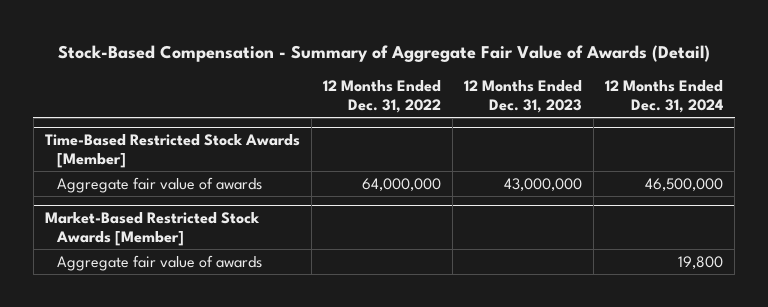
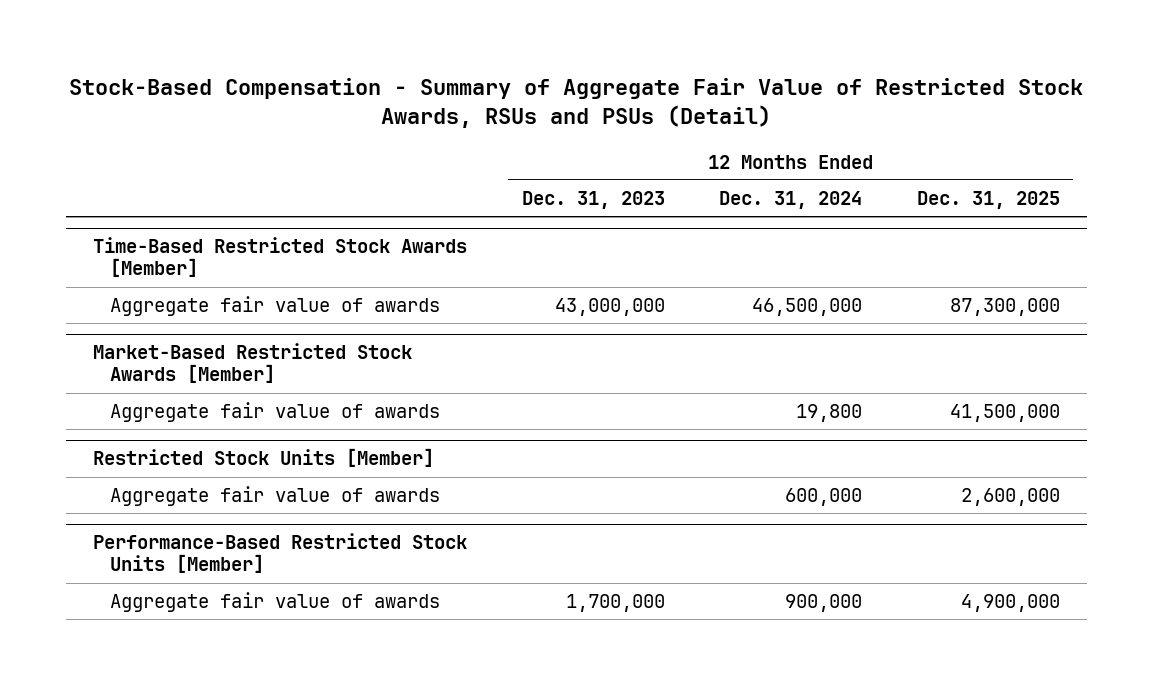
- Stock-Based Compensation - Summary of Aggregate Fair Value of Awards (Detail)
+ Stock-Based Compensation - Summary of Aggregate Fair Value of Restricted Stock Awards, RSUs and PSUs (Detail)
- | 12 Months Ended Dec. 31, 2022 | 12 Months Ended Dec. 31, 2023 | 12 Months Ended Dec. 31, 2024
+ | 12 Months Ended Dec. 31, 2023 | 12 Months Ended Dec. 31, 2024 | 12 Months Ended Dec. 31, 2025
+ Restricted Stock Units [Member]
+ Aggregate fair value of awards | | 600,000 | 2,600,000
+ Performance-Based Restricted Stock Units [Member]
+ Aggregate fair value of awards | 1,700,000 | 900,000 | 4,900,000

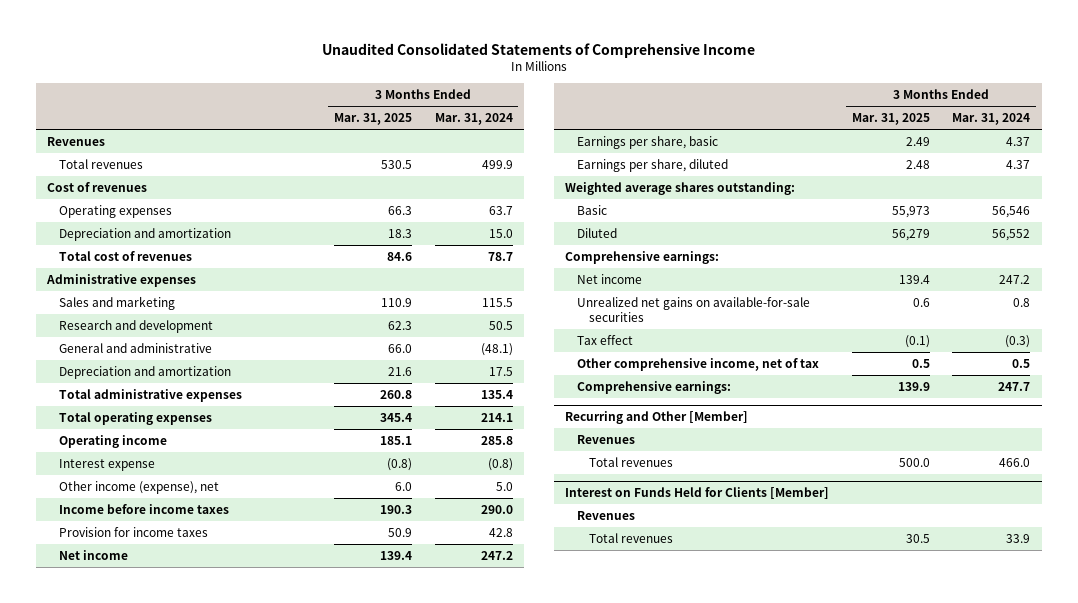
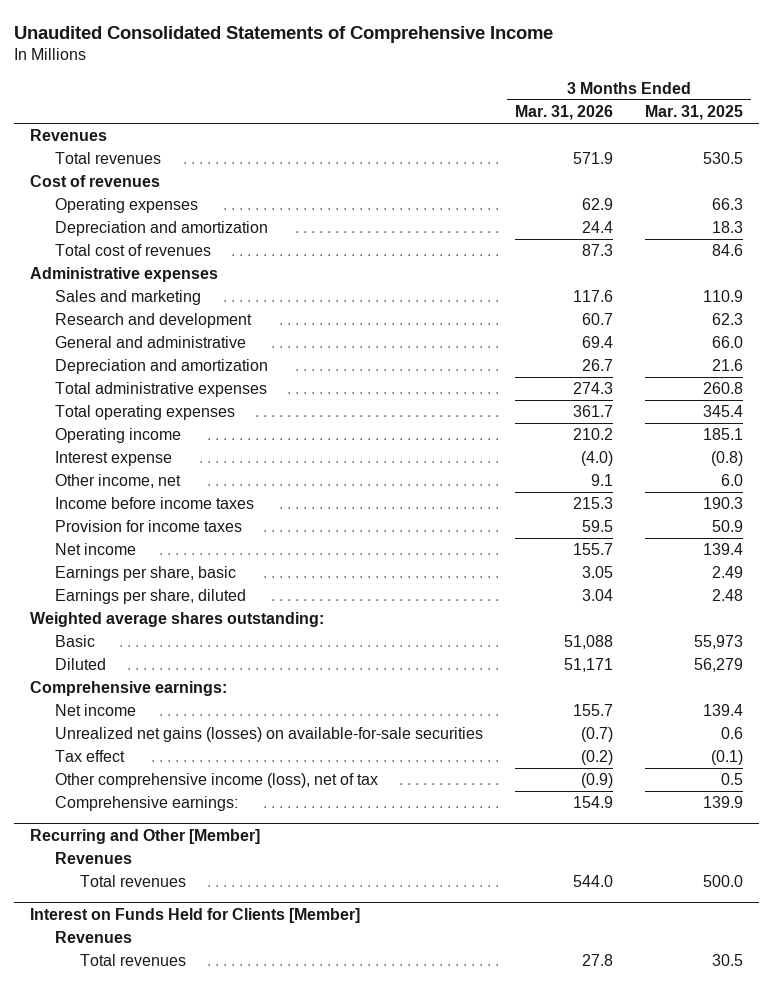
- | 3 Months Ended Mar. 31, 2025 | 3 Months Ended Mar. 31, 2024
+ | 3 Months Ended Mar. 31, 2026 | 3 Months Ended Mar. 31, 2025
- Other income (expense), net | 6.0 | 5.0
+ Other income, net | 9.1 | 6.0
- Unrealized net gains on available-for-sale securities | 0.6 | 0.8
+ Unrealized net gains (losses) on available-for-sale securities | (0.7) | 0.6
- Other comprehensive income, net of tax | 0.5 | 0.5
+ Other comprehensive income (loss), net of tax | (0.9) | 0.5

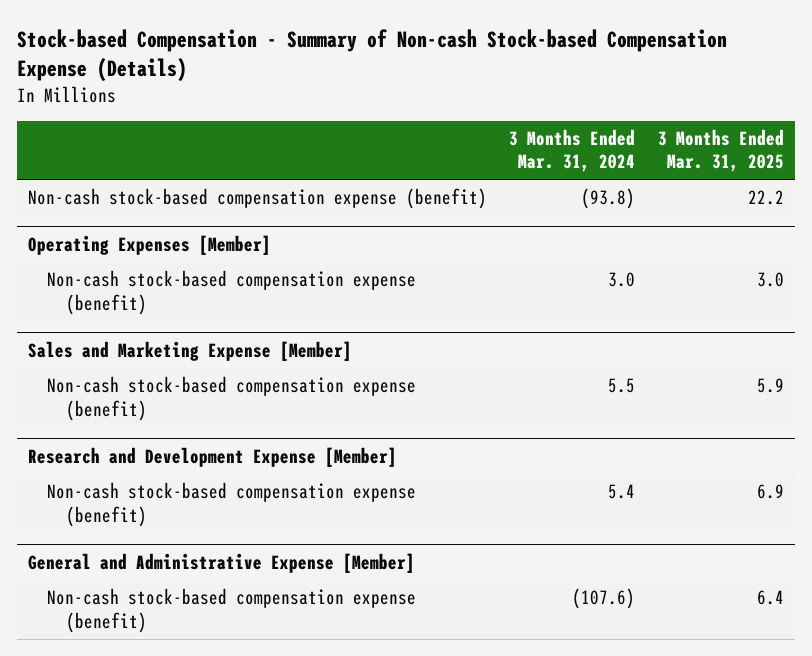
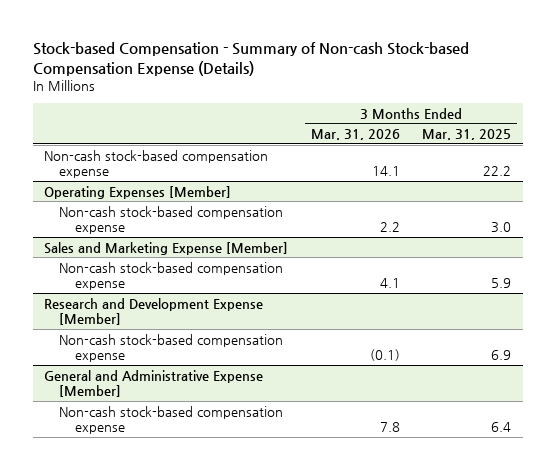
- | 3 Months Ended Mar. 31, 2024 | 3 Months Ended Mar. 31, 2025
+ | 3 Months Ended Mar. 31, 2026 | 3 Months Ended Mar. 31, 2025
- Non-cash stock-based compensation expense (benefit) | (93.8) | 22.2
+ Non-cash stock-based compensation expense | 14.1 | 22.2
@ Operating Expenses [Member]
- Non-cash stock-based compensation expense (benefit) | 3.0 | 3.0
+ Non-cash stock-based compensation expense | 2.2 | 3.0
@ Sales and Marketing Expense [Member]
- Non-cash stock-based compensation expense (benefit) | 5.5 | 5.9
+ Non-cash stock-based compensation expense | 4.1 | 5.9
@ Research and Development Expense [Member]
- Non-cash stock-based compensation expense (benefit) | 5.4 | 6.9
+ Non-cash stock-based compensation expense | (0.1) | 6.9
@ General and Administrative Expense [Member]
- Non-cash stock-based compensation expense (benefit) | (107.6) | 6.4
+ Non-cash stock-based compensation expense | 7.8 | 6.4

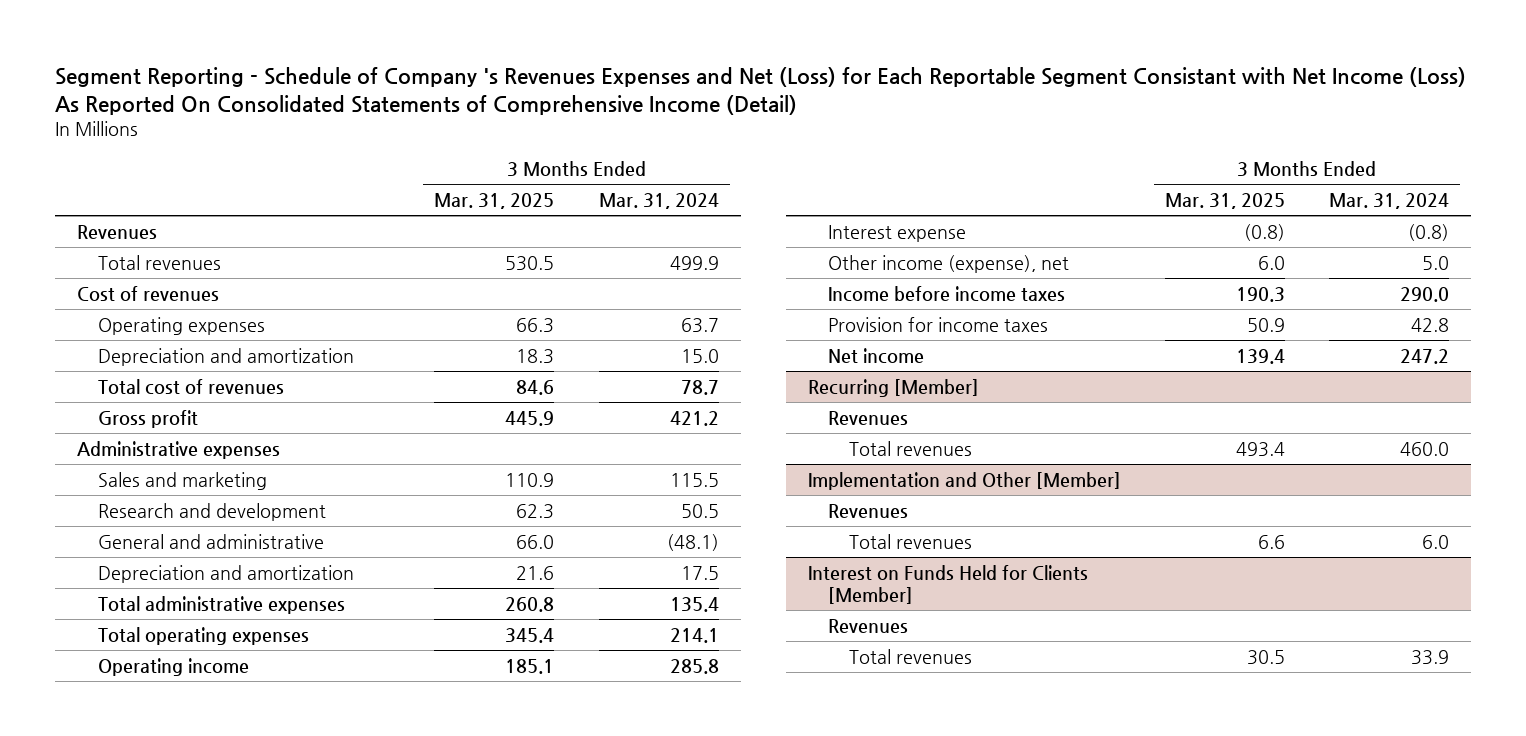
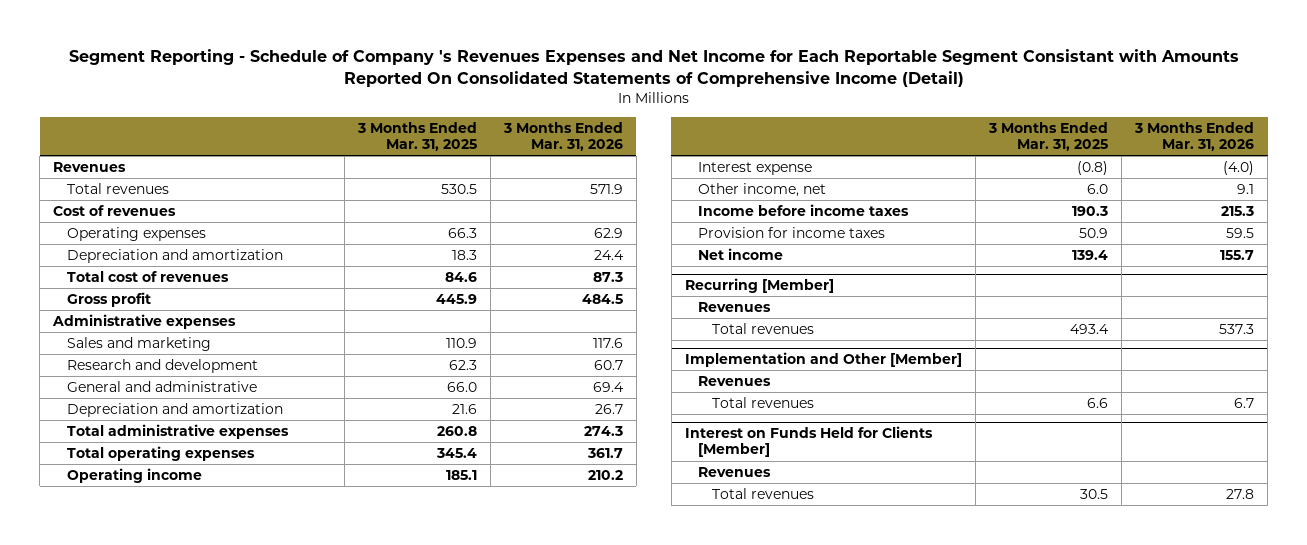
- Segment Reporting - Schedule of Company 's Revenues Expenses and Net (Loss) for Each Reportable Segment Consistant with Net Income (Loss) As Reported On Consolidated Statements of Comprehensive Income (Detail)
+ Segment Reporting - Schedule of Company 's Revenues Expenses and Net Income for Each Reportable Segment Consistant with Amounts Reported On Consolidated Statements of Comprehensive Income (Detail)
- | 3 Months Ended Mar. 31, 2025 | 3 Months Ended Mar. 31, 2024
+ | 3 Months Ended Mar. 31, 2025 | 3 Months Ended Mar. 31, 2026
- Other income (expense), net | 6.0 | 5.0
+ Other income, net | 6.0 | 9.1

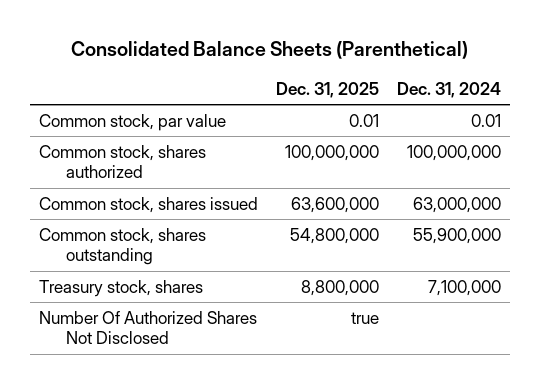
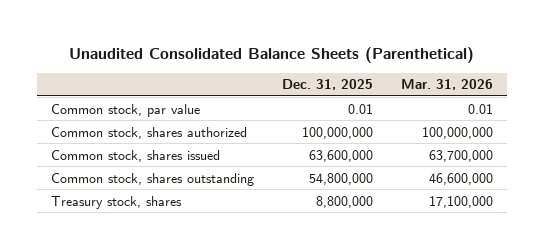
- Consolidated Balance Sheets (Parenthetical)
+ Unaudited Consolidated Balance Sheets (Parenthetical)
- | Dec. 31, 2025 | Dec. 31, 2024
+ | Dec. 31, 2025 | Mar. 31, 2026
- Number Of Authorized Shares Not Disclosed | true |

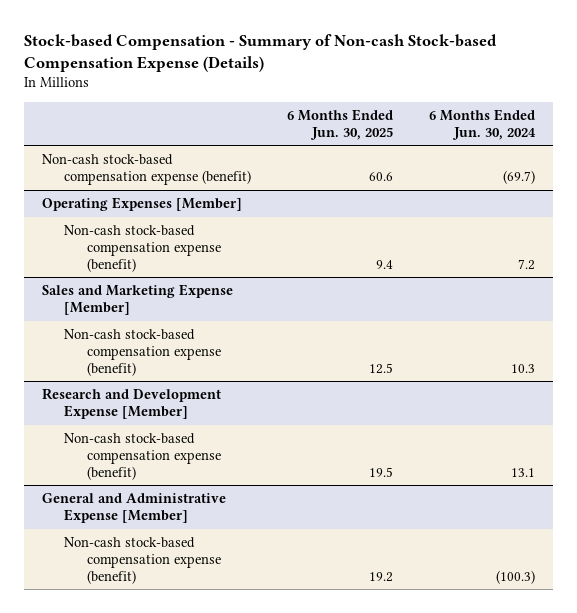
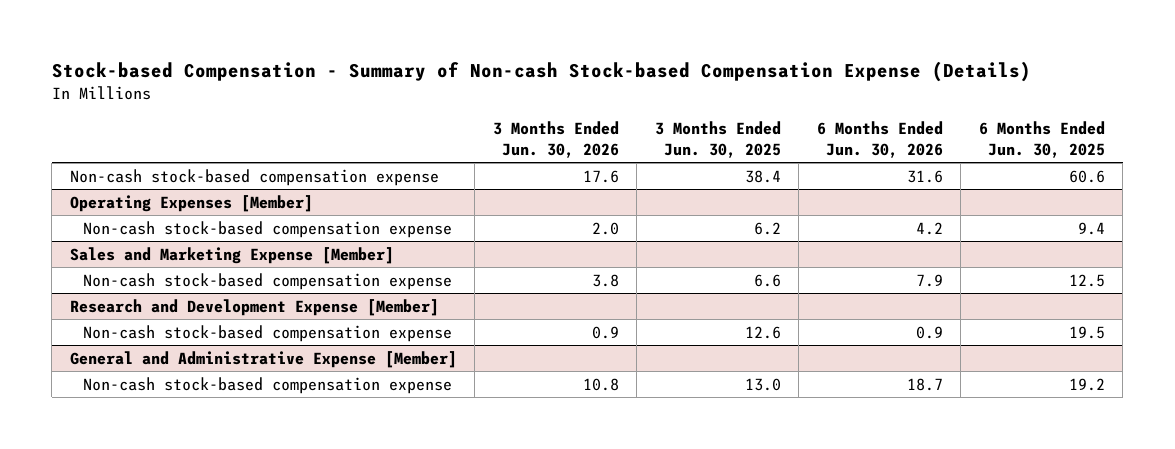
- | 6 Months Ended Jun. 30, 2025 | 6 Months Ended Jun. 30, 2024
+ | 3 Months Ended Jun. 30, 2026 | 3 Months Ended Jun. 30, 2025 | 6 Months Ended Jun. 30, 2026 | 6 Months Ended Jun. 30, 2025
- Non-cash stock-based compensation expense (benefit) | 60.6 | (69.7)
+ Non-cash stock-based compensation expense | 17.6 | 38.4 | 31.6 | 60.6
@ Operating Expenses [Member]
- Non-cash stock-based compensation expense (benefit) | 9.4 | 7.2
+ Non-cash stock-based compensation expense | 2.0 | 6.2 | 4.2 | 9.4
@ Sales and Marketing Expense [Member]
- Non-cash stock-based compensation expense (benefit) | 12.5 | 10.3
+ Non-cash stock-based compensation expense | 3.8 | 6.6 | 7.9 | 12.5
@ Research and Development Expense [Member]
- Non-cash stock-based compensation expense (benefit) | 19.5 | 13.1
+ Non-cash stock-based compensation expense | 0.9 | 12.6 | 0.9 | 19.5
@ General and Administrative Expense [Member]
- Non-cash stock-based compensation expense (benefit) | 19.2 | (100.3)
+ Non-cash stock-based compensation expense | 10.8 | 13.0 | 18.7 | 19.2

